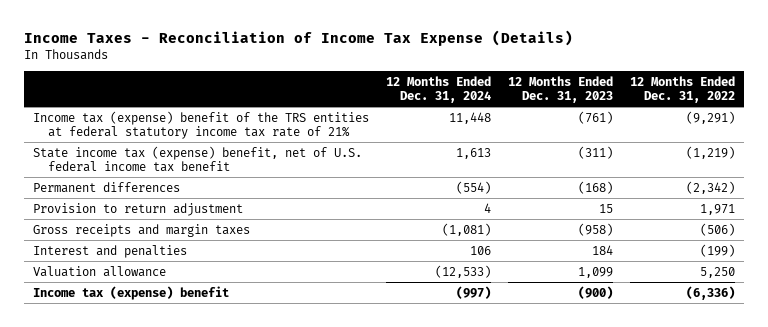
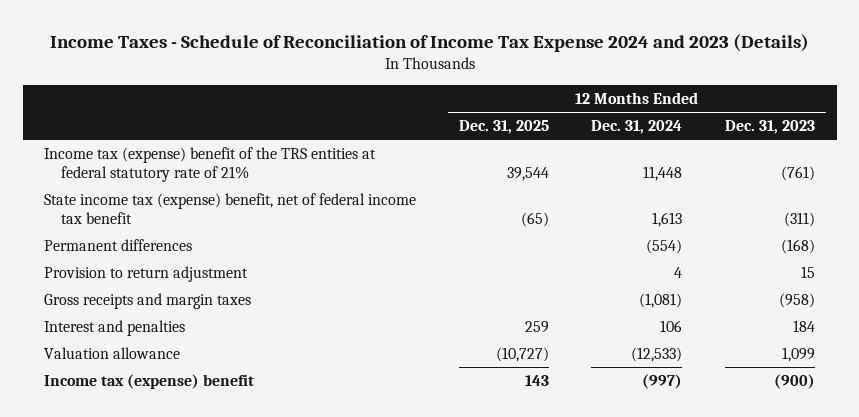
- Income Taxes - Reconciliation of Income Tax Expense (Details)
+ Income Taxes - Schedule of Reconciliation of Income Tax Expense 2024 and 2023 (Details)
- | 12 Months Ended Dec. 31, 2024 | 12 Months Ended Dec. 31, 2023 | 12 Months Ended Dec. 31, 2022
+ | 12 Months Ended Dec. 31, 2025 | 12 Months Ended Dec. 31, 2024 | 12 Months Ended Dec. 31, 2023
- Income tax (expense) benefit of the TRS entities at federal statutory income tax rate of 21% | 11,448 | (761) | (9,291)
- State income tax (expense) benefit, net of U.S. federal income tax benefit | 1,613 | (311) | (1,219)
+ Income tax (expense) benefit of the TRS entities at federal statutory rate of 21% | 39,544 | 11,448 | (761)
+ State income tax (expense) benefit, net of federal income tax benefit | (65) | 1,613 | (311)

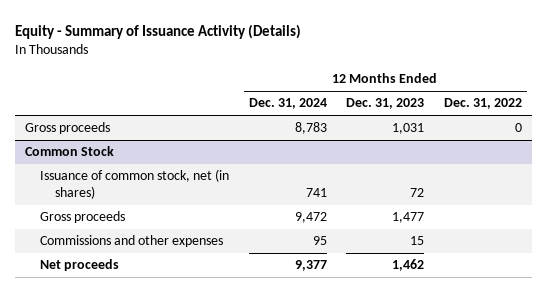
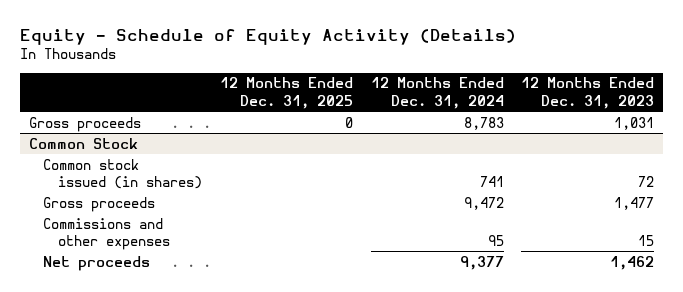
- Equity - Summary of Issuance Activity (Details)
+ Equity - Schedule of Equity Activity (Details)
- | 12 Months Ended Dec. 31, 2024 | 12 Months Ended Dec. 31, 2023 | 12 Months Ended Dec. 31, 2022
+ | 12 Months Ended Dec. 31, 2025 | 12 Months Ended Dec. 31, 2024 | 12 Months Ended Dec. 31, 2023
@ Common Stock
- Issuance of common stock, net (in shares) | 741 | 72 |
+ Common stock issued (in shares) | | 741 | 72

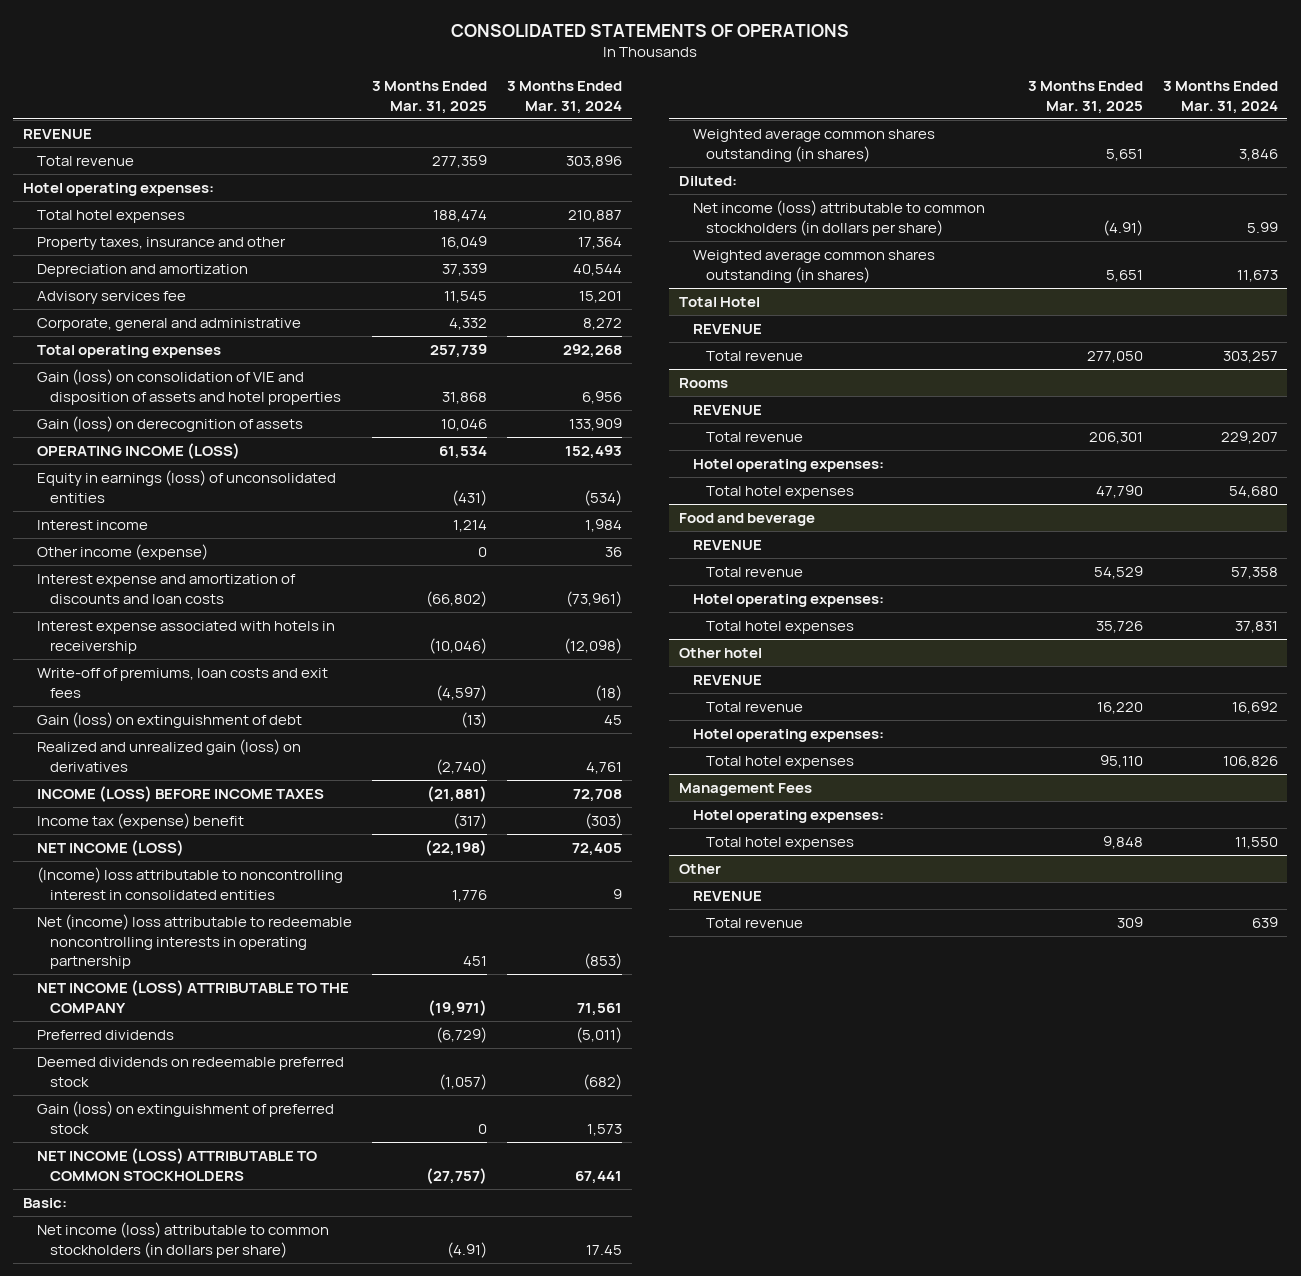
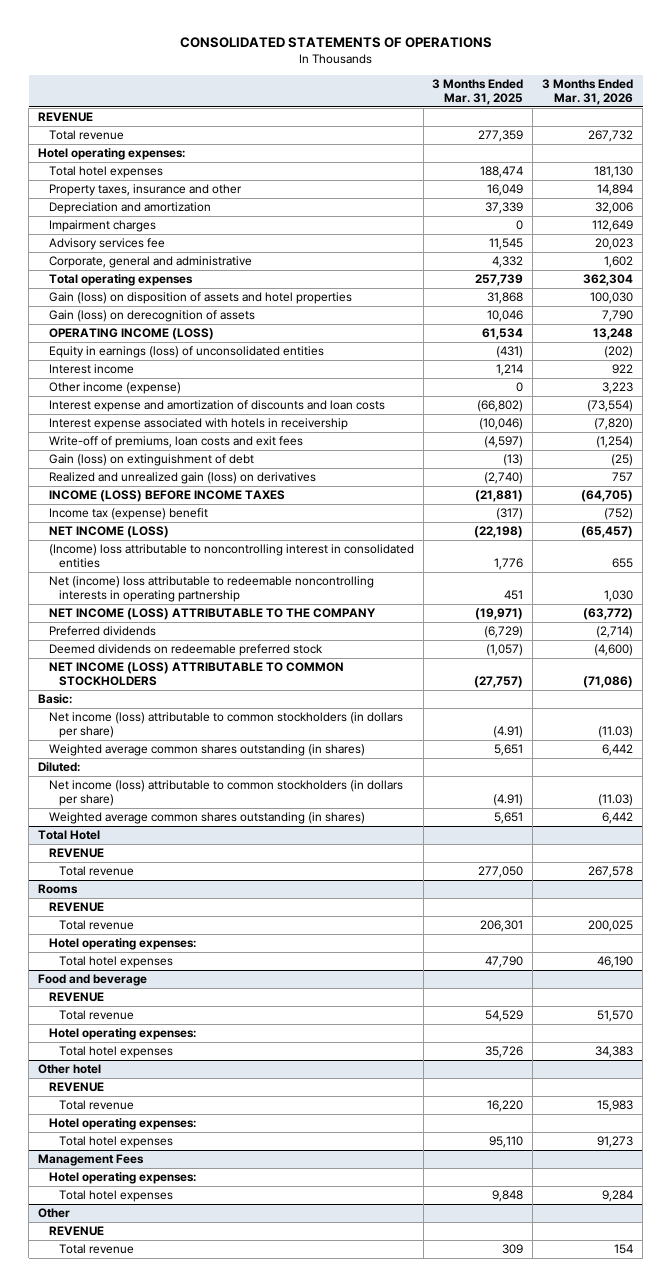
- | 3 Months Ended Mar. 31, 2025 | 3 Months Ended Mar. 31, 2024
+ | 3 Months Ended Mar. 31, 2025 | 3 Months Ended Mar. 31, 2026
+ Impairment charges | 0 | 112,649
- Gain (loss) on consolidation of VIE and disposition of assets and hotel properties | 31,868 | 6,956
+ Gain (loss) on disposition of assets and hotel properties | 31,868 | 100,030
- Gain (loss) on extinguishment of preferred stock | 0 | 1,573

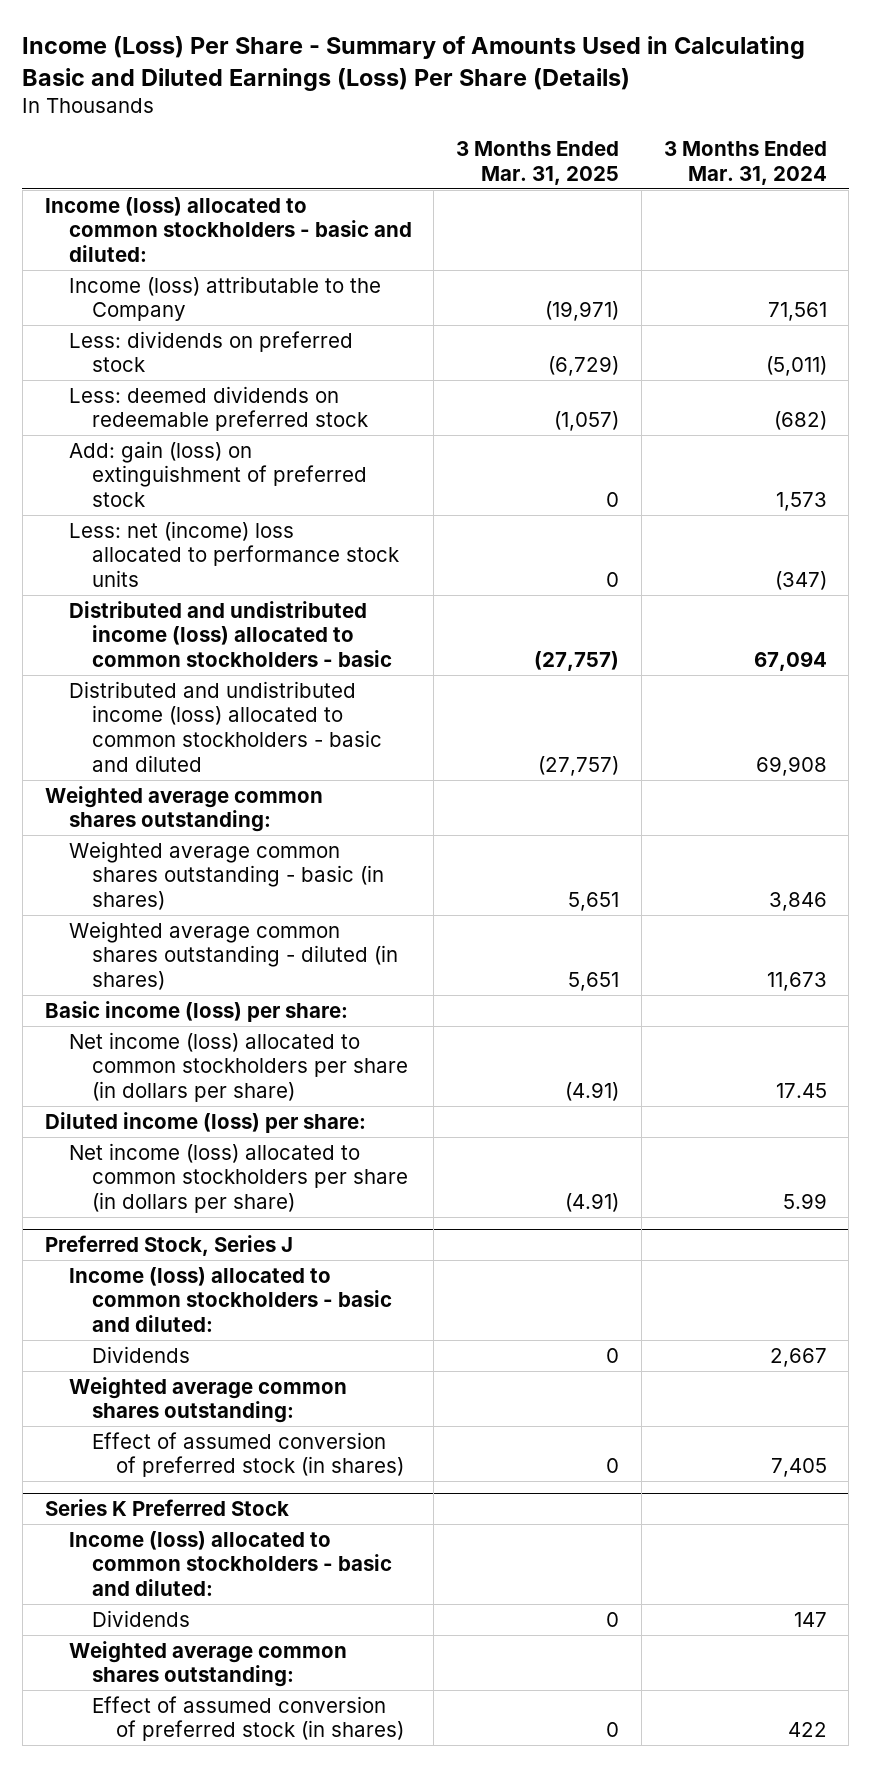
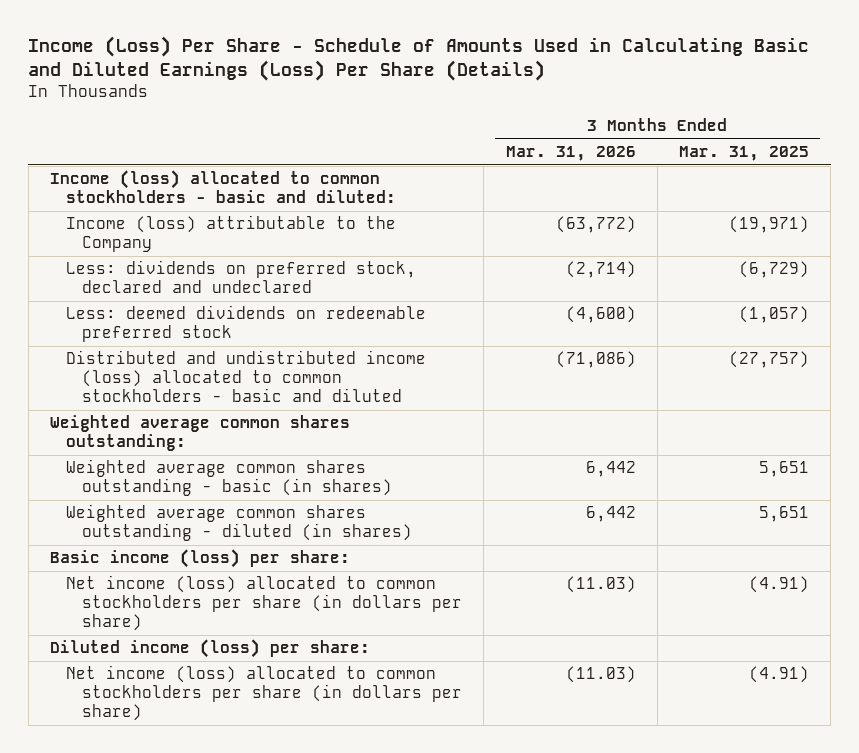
- Income (Loss) Per Share - Summary of Amounts Used in Calculating Basic and Diluted Earnings (Loss) Per Share (Details)
+ Income (Loss) Per Share - Schedule of Amounts Used in Calculating Basic and Diluted Earnings (Loss) Per Share (Details)
- | 3 Months Ended Mar. 31, 2025 | 3 Months Ended Mar. 31, 2024
+ | 3 Months Ended Mar. 31, 2026 | 3 Months Ended Mar. 31, 2025
- Less: dividends on preferred stock | (6,729) | (5,011)
+ Less: dividends on preferred stock, declared and undeclared | (2,714) | (6,729)
- Add: gain (loss) on extinguishment of preferred stock | 0 | 1,573
- Less: net (income) loss allocated to performance stock units | 0 | (347)
- Distributed and undistributed income (loss) allocated to common stockholders - basic | (27,757) | 67,094
- Preferred Stock, Series J
- Income (loss) allocated to common stockholders - basic and diluted:
- Dividends | 0 | 2,667
- Weighted average common shares outstanding:
- Effect of assumed conversion of preferred stock (in shares) | 0 | 7,405
- Series K Preferred Stock
- Income (loss) allocated to common stockholders - basic and diluted:
- Dividends | 0 | 147
- Weighted average common shares outstanding:
- Effect of assumed conversion of preferred stock (in shares) | 0 | 422

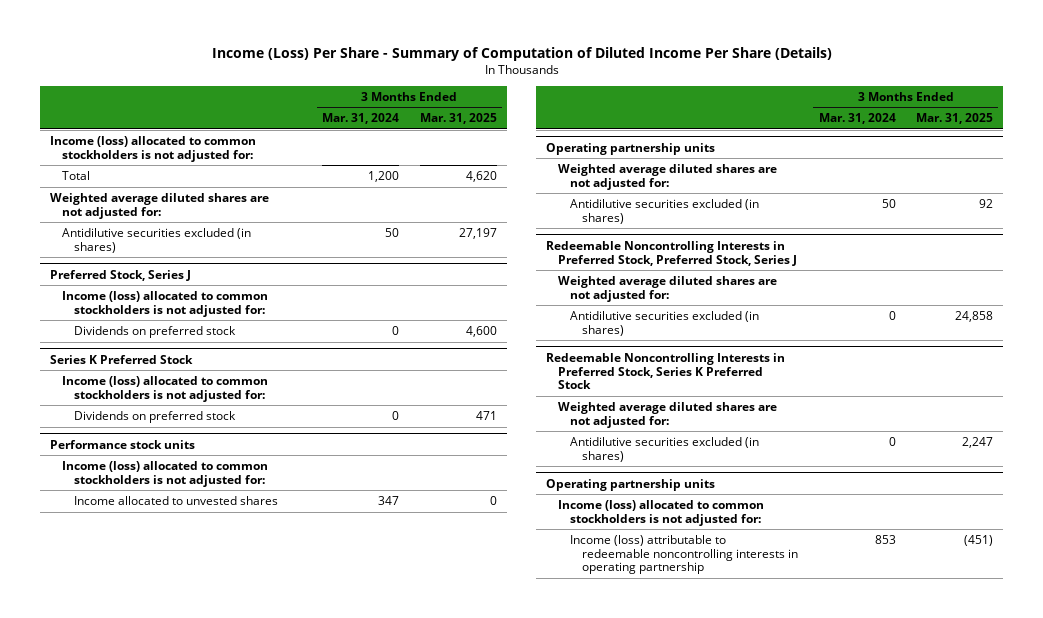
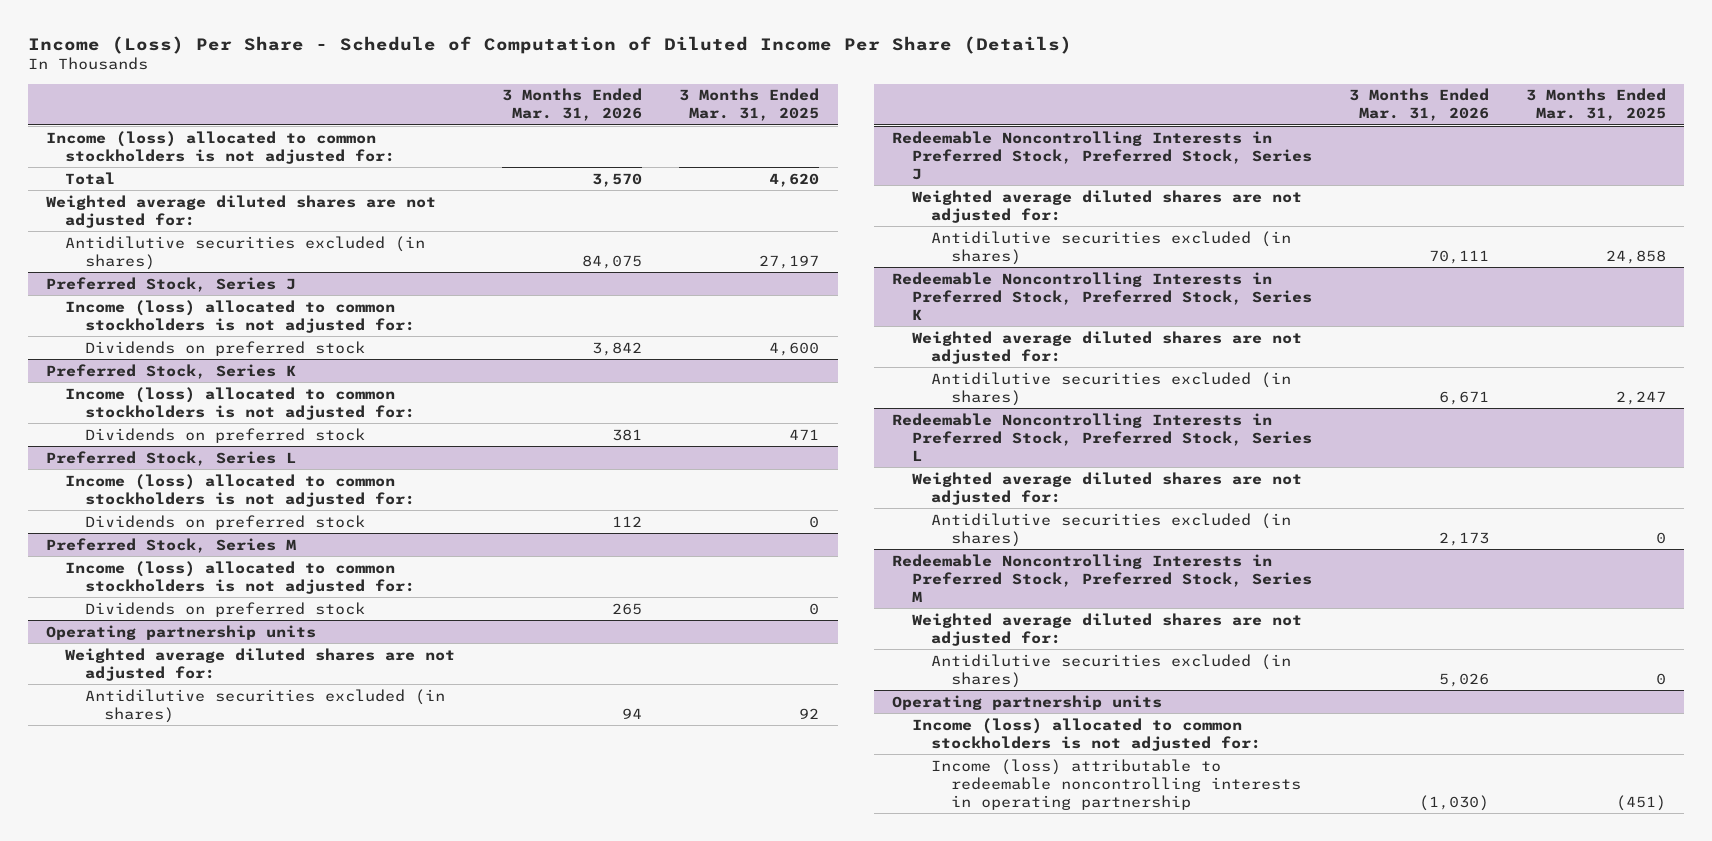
- Income (Loss) Per Share - Summary of Computation of Diluted Income Per Share (Details)
+ Income (Loss) Per Share - Schedule of Computation of Diluted Income Per Share (Details)
- | 3 Months Ended Mar. 31, 2024 | 3 Months Ended Mar. 31, 2025
+ | 3 Months Ended Mar. 31, 2026 | 3 Months Ended Mar. 31, 2025
- Series K Preferred Stock
+ Preferred Stock, Series K
- Performance stock units
+ Preferred Stock, Series L
- Income allocated to unvested shares | 347 | 0
+ Dividends on preferred stock | 112 | 0
+ Preferred Stock, Series M
+ Income (loss) allocated to common stockholders is not adjusted for:
+ Dividends on preferred stock | 265 | 0
- Redeemable Noncontrolling Interests in Preferred Stock, Series K Preferred Stock
+ Redeemable Noncontrolling Interests in Preferred Stock, Preferred Stock, Series K
+ Redeemable Noncontrolling Interests in Preferred Stock, Preferred Stock, Series L
+ Weighted average diluted shares are not adjusted for:
+ Antidilutive securities excluded (in shares) | 2,173 | 0
+ Redeemable Noncontrolling Interests in Preferred Stock, Preferred Stock, Series M
+ Weighted average diluted shares are not adjusted for:
+ Antidilutive securities excluded (in shares) | 5,026 | 0

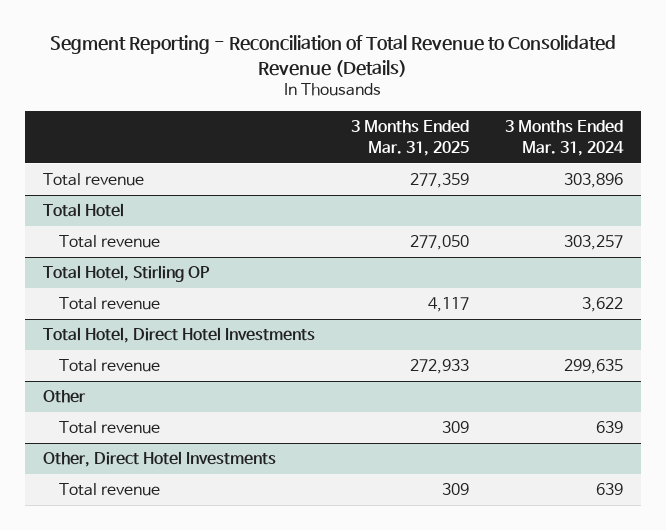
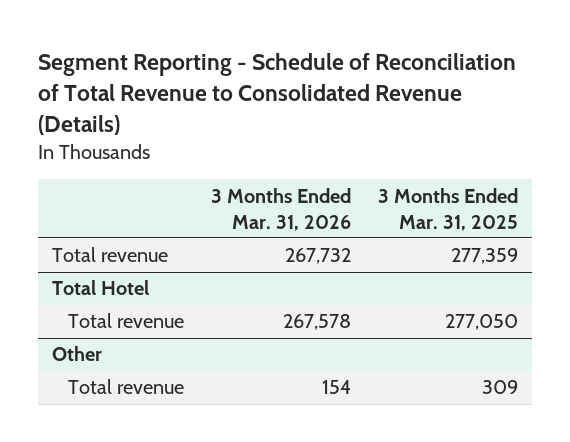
- Segment Reporting - Reconciliation of Total Revenue to Consolidated Revenue (Details)
+ Segment Reporting - Schedule of Reconciliation of Total Revenue to Consolidated Revenue (Details)
- | 3 Months Ended Mar. 31, 2025 | 3 Months Ended Mar. 31, 2024
+ | 3 Months Ended Mar. 31, 2026 | 3 Months Ended Mar. 31, 2025
- Total Hotel, Stirling OP
- Total revenue | 4,117 | 3,622
- Total Hotel, Direct Hotel Investments
- Total revenue | 272,933 | 299,635
- Other, Direct Hotel Investments
- Total revenue | 309 | 639

